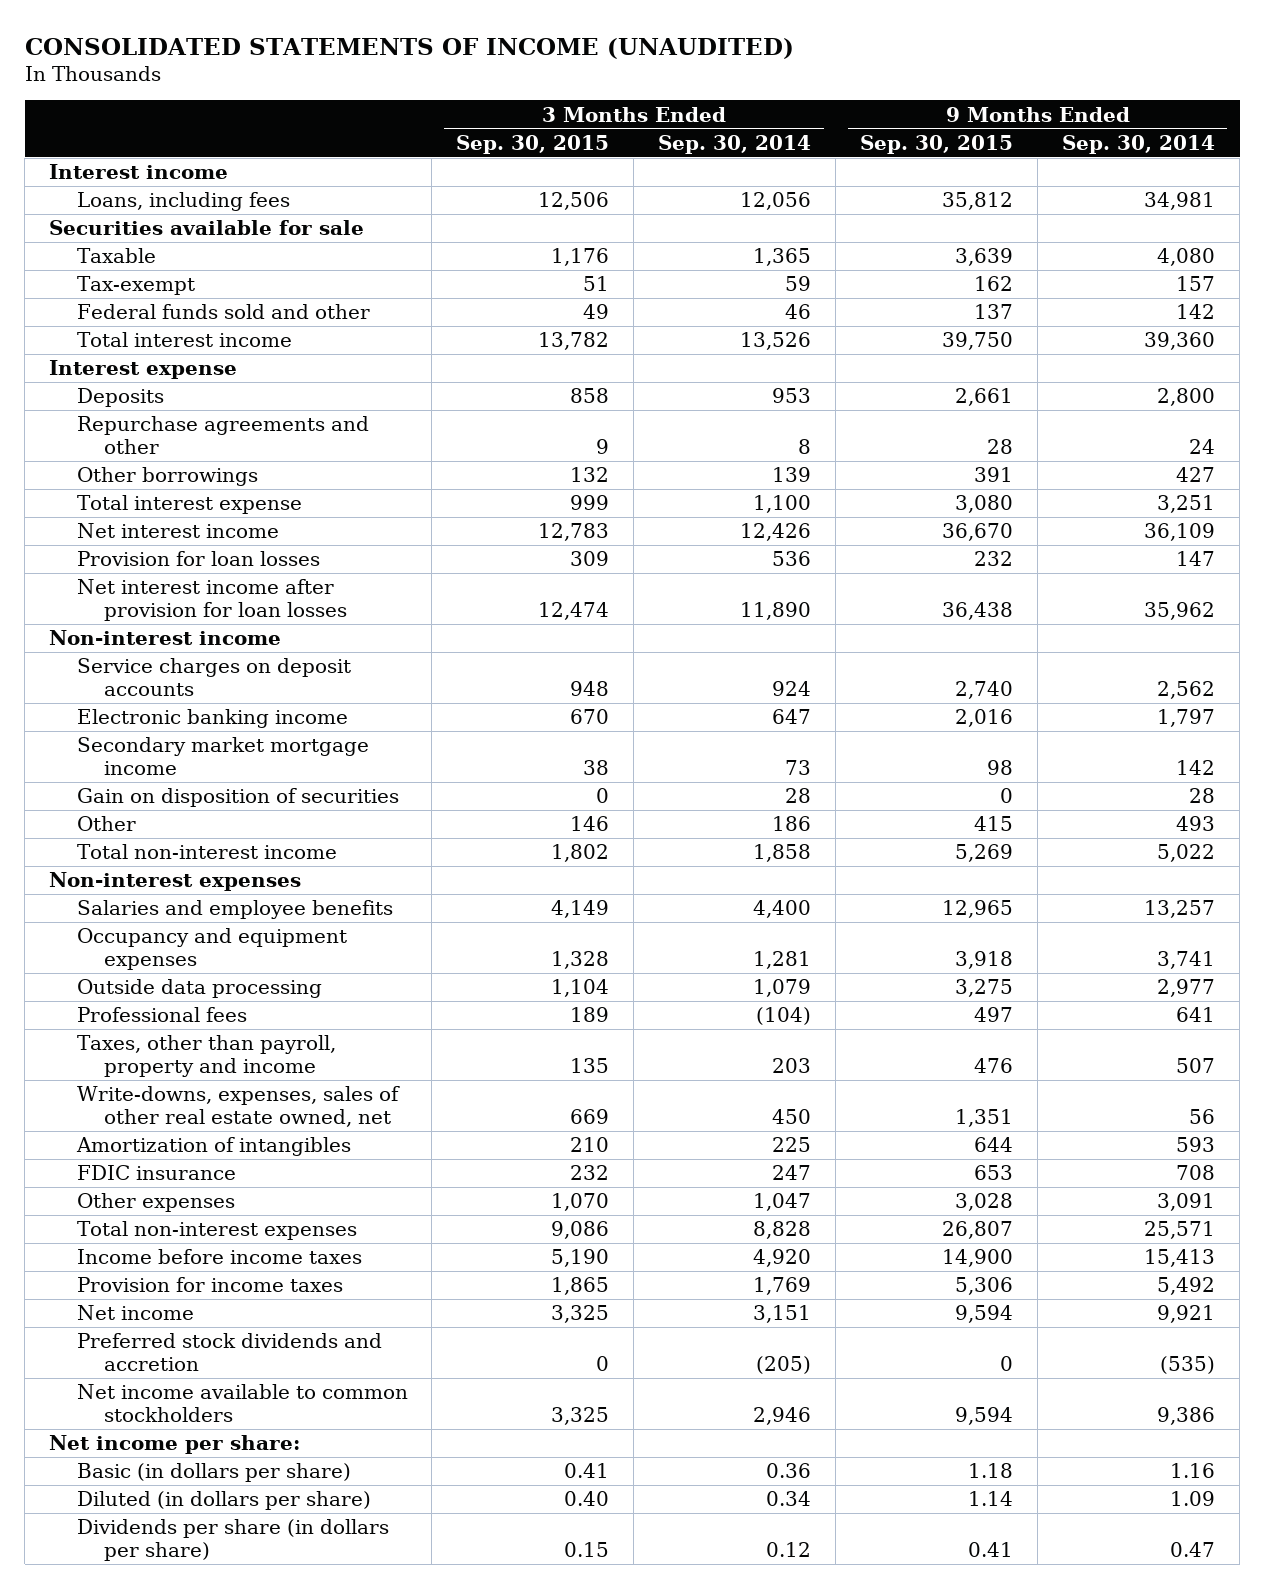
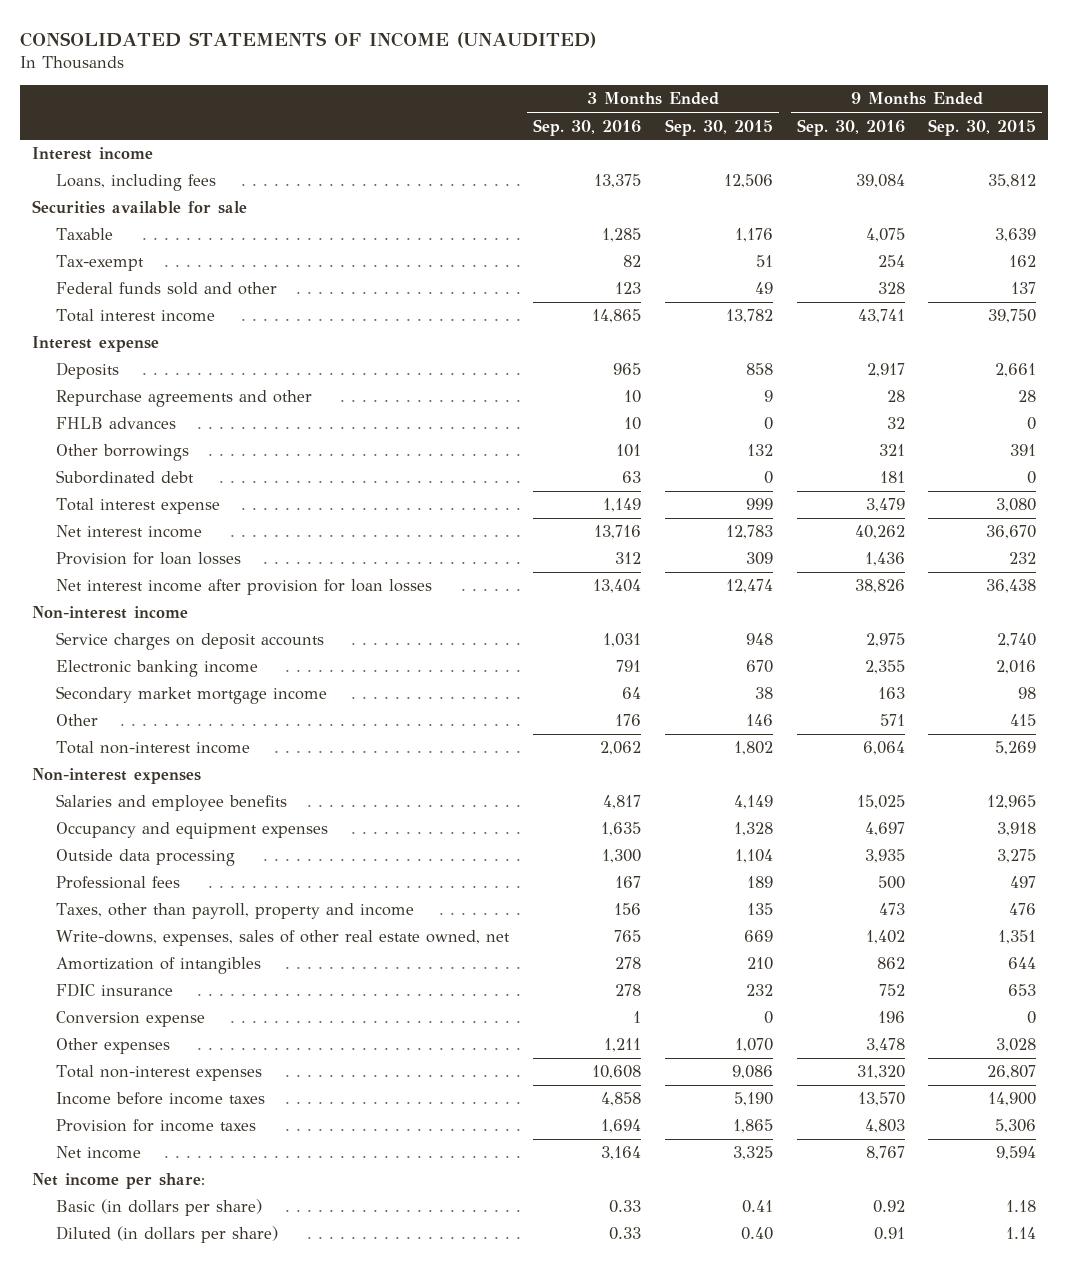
- | 3 Months Ended Sep. 30, 2015 | 3 Months Ended Sep. 30, 2014 | 9 Months Ended Sep. 30, 2015 | 9 Months Ended Sep. 30, 2014
+ | 3 Months Ended Sep. 30, 2016 | 3 Months Ended Sep. 30, 2015 | 9 Months Ended Sep. 30, 2016 | 9 Months Ended Sep. 30, 2015
+ FHLB advances | 10 | 0 | 32 | 0
+ Subordinated debt | 63 | 0 | 181 | 0
- Gain on disposition of securities | 0 | 28 | 0 | 28
+ Conversion expense | 1 | 0 | 196 | 0
- Preferred stock dividends and accretion | 0 | (205) | 0 | (535)
- Net income available to common stockholders | 3,325 | 2,946 | 9,594 | 9,386
- Dividends per share (in dollars per share) | 0.15 | 0.12 | 0.41 | 0.47

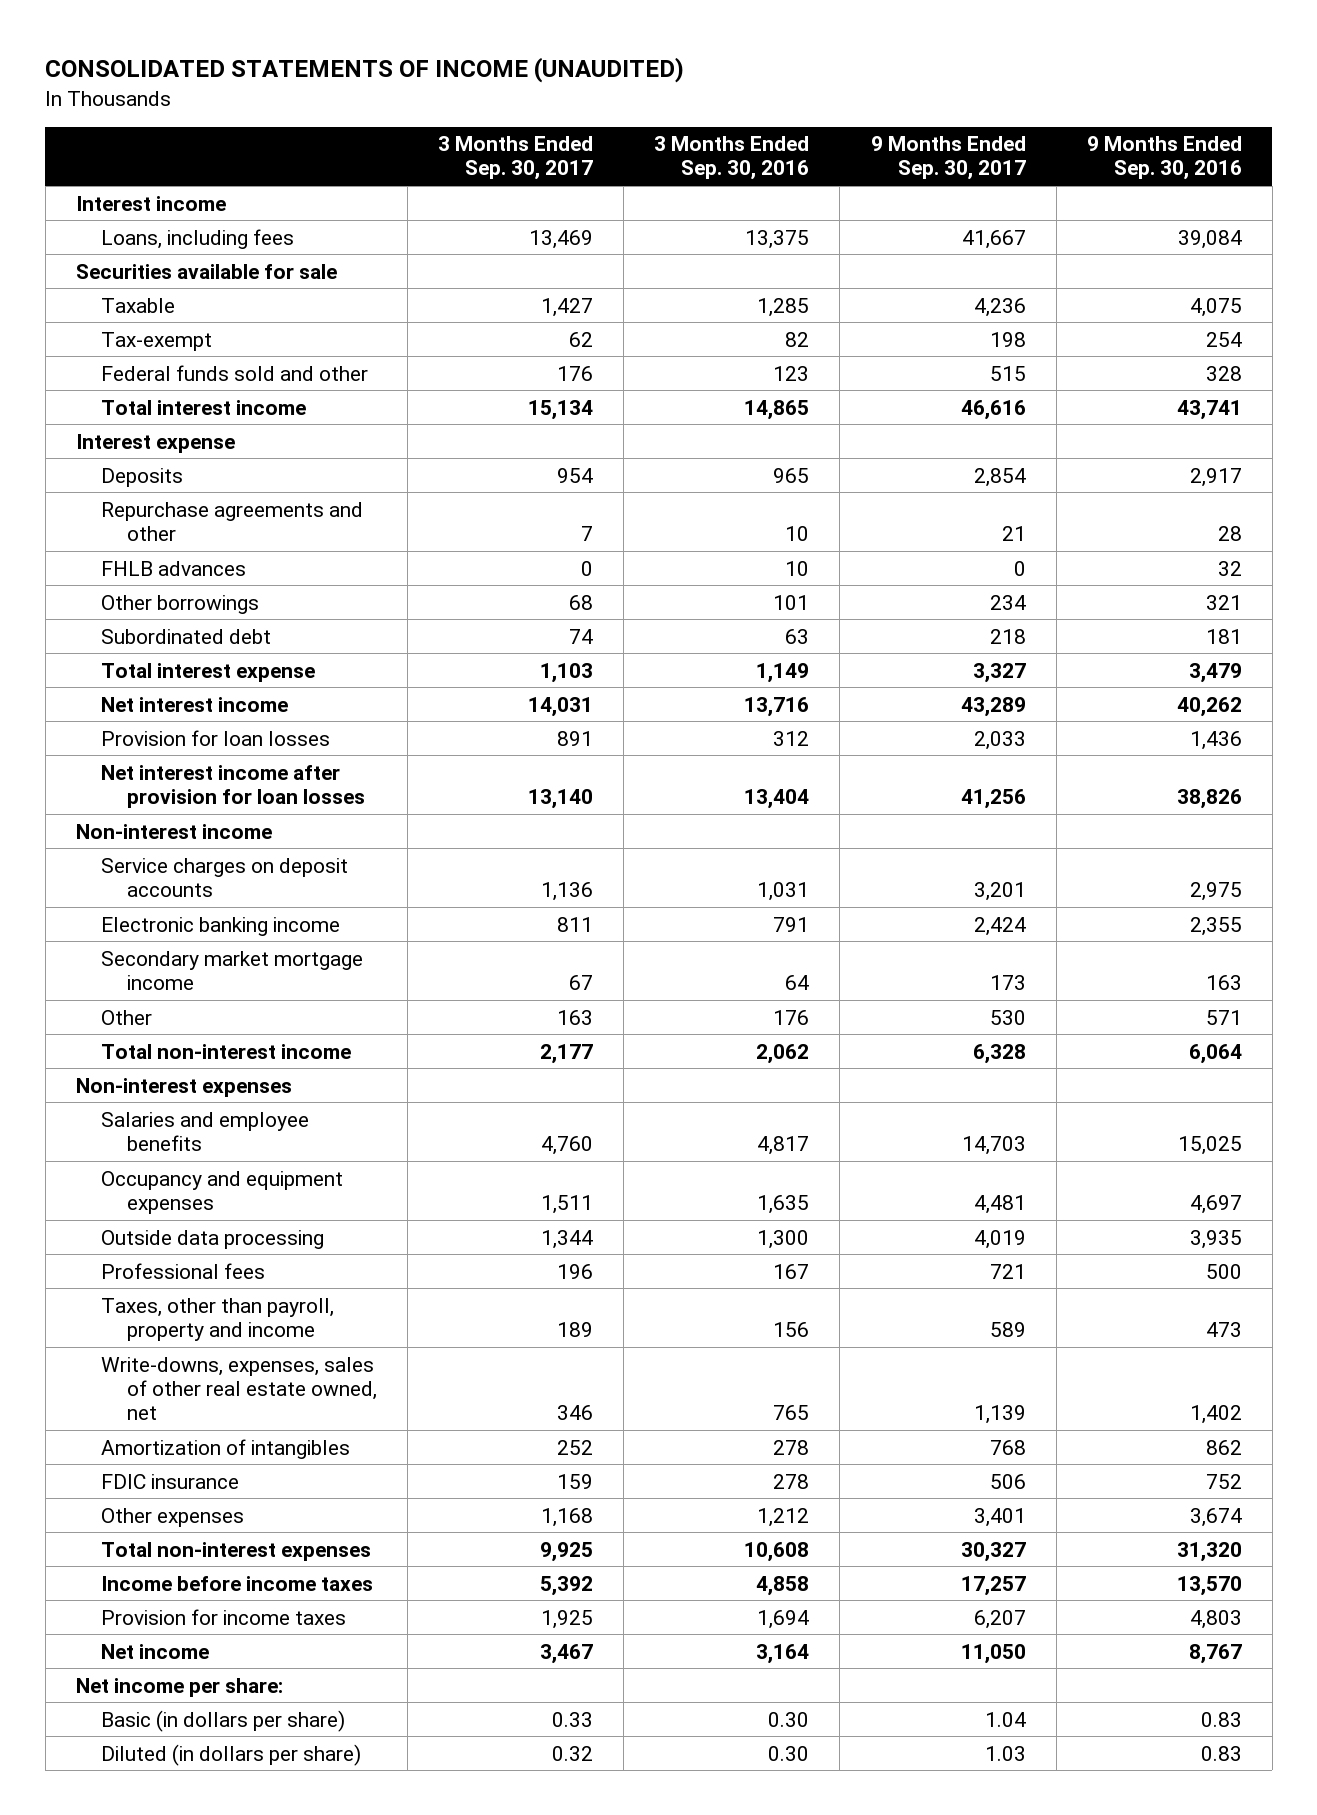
- | 3 Months Ended Sep. 30, 2016 | 3 Months Ended Sep. 30, 2015 | 9 Months Ended Sep. 30, 2016 | 9 Months Ended Sep. 30, 2015
+ | 3 Months Ended Sep. 30, 2017 | 3 Months Ended Sep. 30, 2016 | 9 Months Ended Sep. 30, 2017 | 9 Months Ended Sep. 30, 2016
- Conversion expense | 1 | 0 | 196 | 0
- Other expenses | 1,211 | 1,070 | 3,478 | 3,028
+ Other expenses | 1,168 | 1,212 | 3,401 | 3,674
- Basic (in dollars per share) | 0.33 | 0.41 | 0.92 | 1.18
- Diluted (in dollars per share) | 0.33 | 0.40 | 0.91 | 1.14
+ Basic (in dollars per share) | 0.33 | 0.30 | 1.04 | 0.83
+ Diluted (in dollars per share) | 0.32 | 0.30 | 1.03 | 0.83

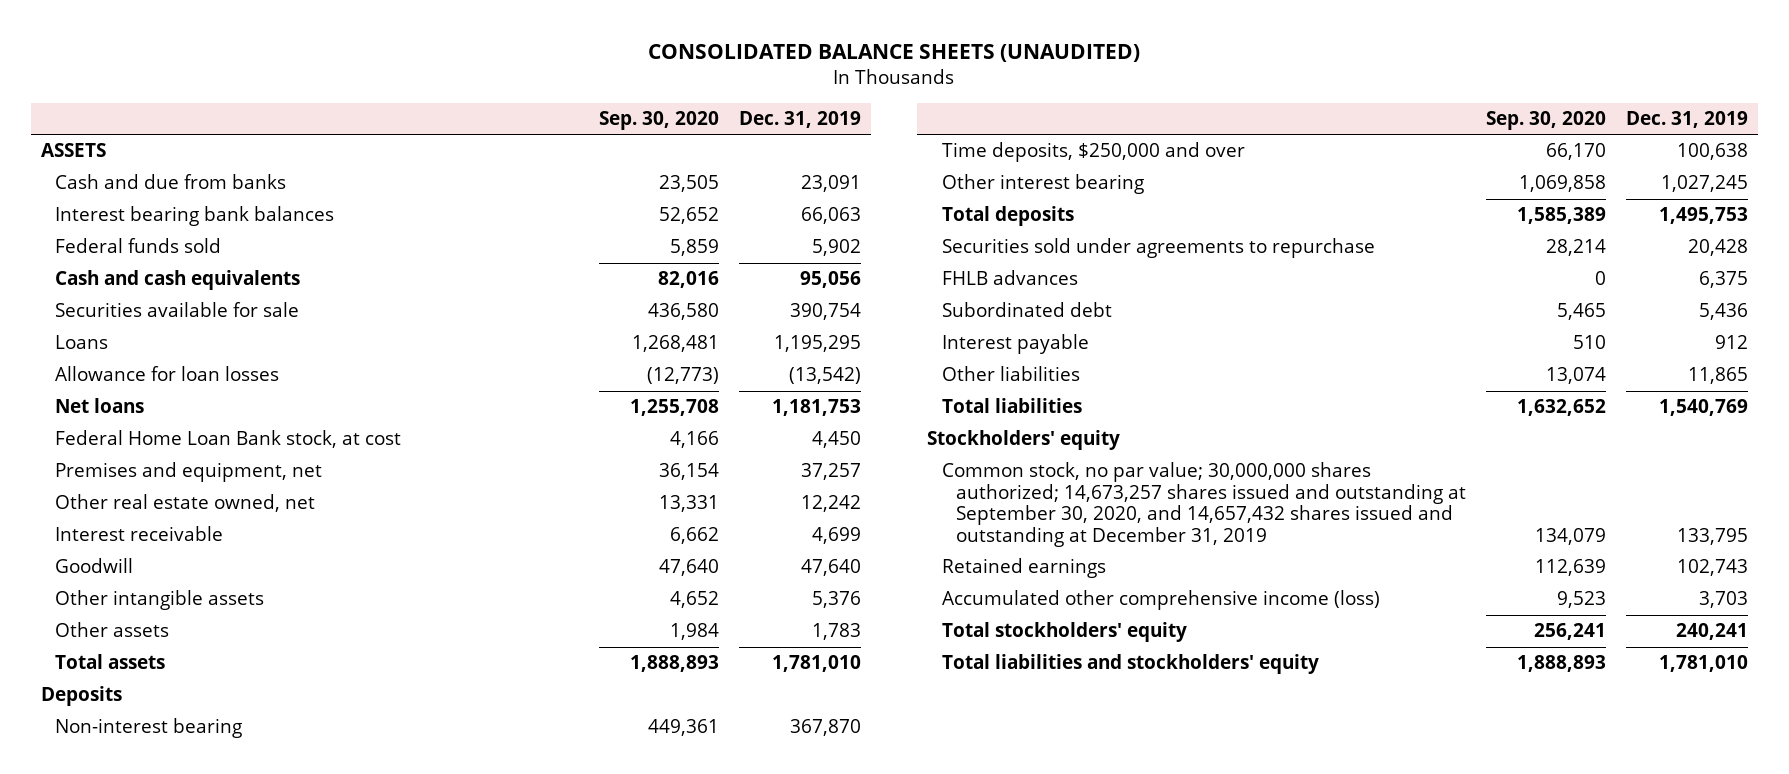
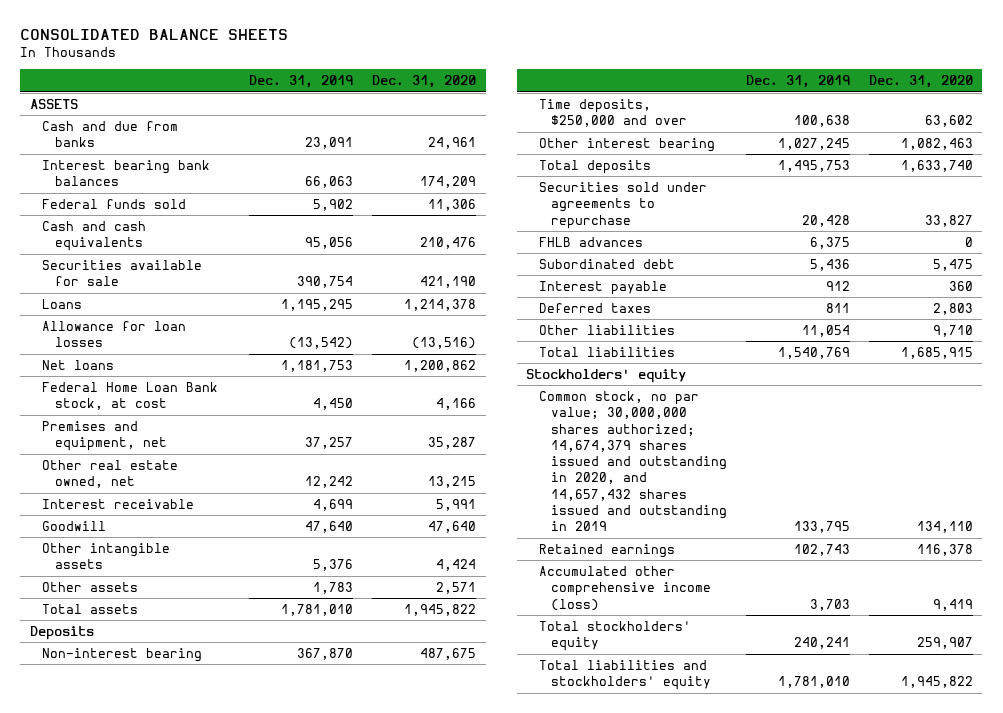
- CONSOLIDATED BALANCE SHEETS (UNAUDITED)
+ CONSOLIDATED BALANCE SHEETS
- | Sep. 30, 2020 | Dec. 31, 2019
+ | Dec. 31, 2019 | Dec. 31, 2020
- Other liabilities | 13,074 | 11,865
+ Deferred taxes | 811 | 2,803
+ Other liabilities | 11,054 | 9,710
- Common stock, no par value; 30,000,000 shares authorized; 14,673,257 shares issued and outstanding at September 30, 2020, and 14,657,432 shares issued and outstanding at December 31, 2019 | 134,079 | 133,795
+ Common stock, no par value; 30,000,000 shares authorized; 14,674,379 shares issued and outstanding in 2020, and 14,657,432 shares issued and outstanding in 2019 | 133,795 | 134,110

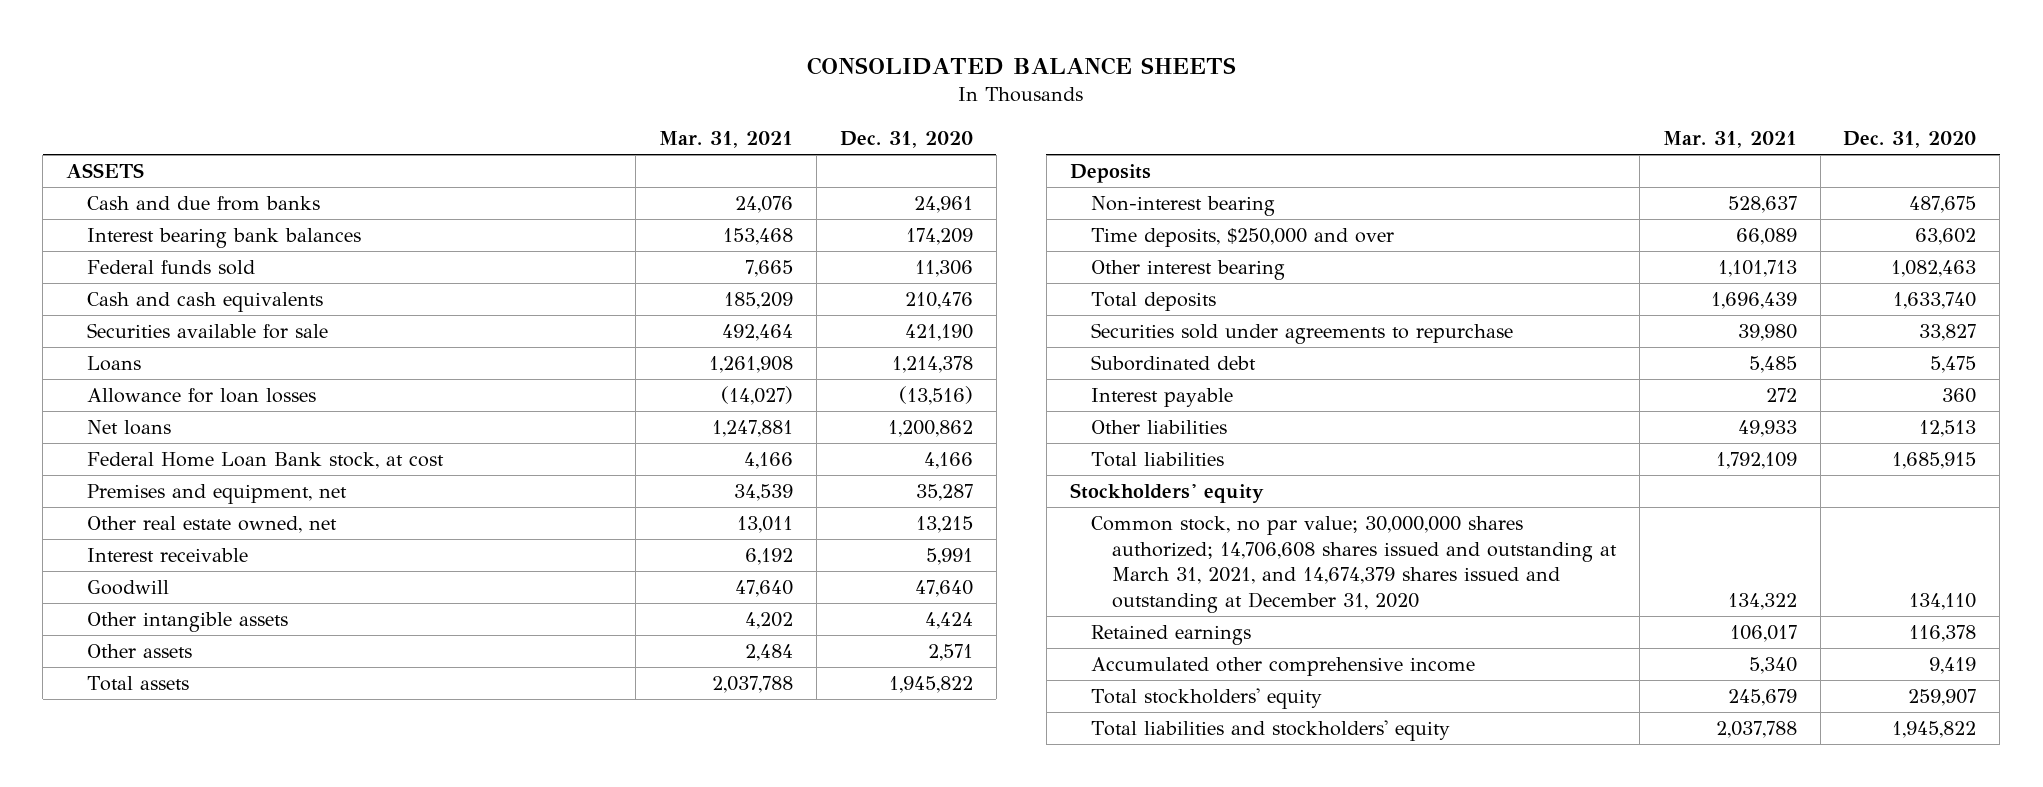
- | Dec. 31, 2019 | Dec. 31, 2020
+ | Mar. 31, 2021 | Dec. 31, 2020
- FHLB advances | 6,375 | 0
- Deferred taxes | 811 | 2,803
- Other liabilities | 11,054 | 9,710
+ Other liabilities | 49,933 | 12,513
- Common stock, no par value; 30,000,000 shares authorized; 14,674,379 shares issued and outstanding in 2020, and 14,657,432 shares issued and outstanding in 2019 | 133,795 | 134,110
+ Common stock, no par value; 30,000,000 shares authorized; 14,706,608 shares issued and outstanding at March 31, 2021, and 14,674,379 shares issued and outstanding at December 31, 2020 | 134,322 | 134,110
- Accumulated other comprehensive income (loss) | 3,703 | 9,419
+ Accumulated other comprehensive income | 5,340 | 9,419

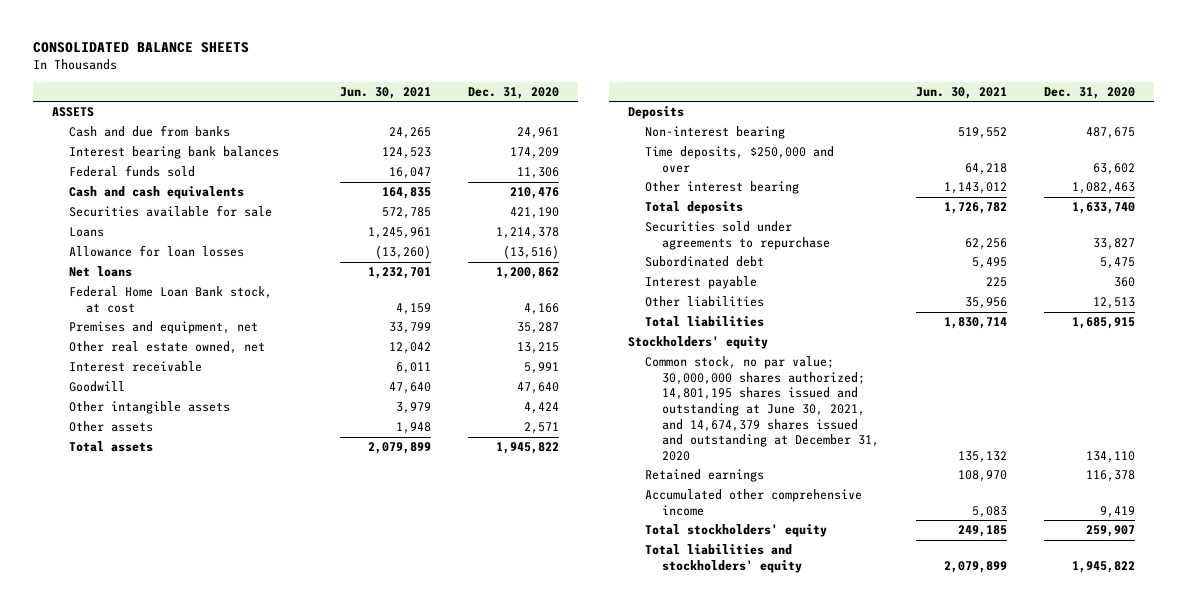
- | Mar. 31, 2021 | Dec. 31, 2020
+ | Jun. 30, 2021 | Dec. 31, 2020
- Common stock, no par value; 30,000,000 shares authorized; 14,706,608 shares issued and outstanding at March 31, 2021, and 14,674,379 shares issued and outstanding at December 31, 2020 | 134,322 | 134,110
+ Common stock, no par value; 30,000,000 shares authorized; 14,801,195 shares issued and outstanding at June 30, 2021, and 14,674,379 shares issued and outstanding at December 31, 2020 | 135,132 | 134,110

